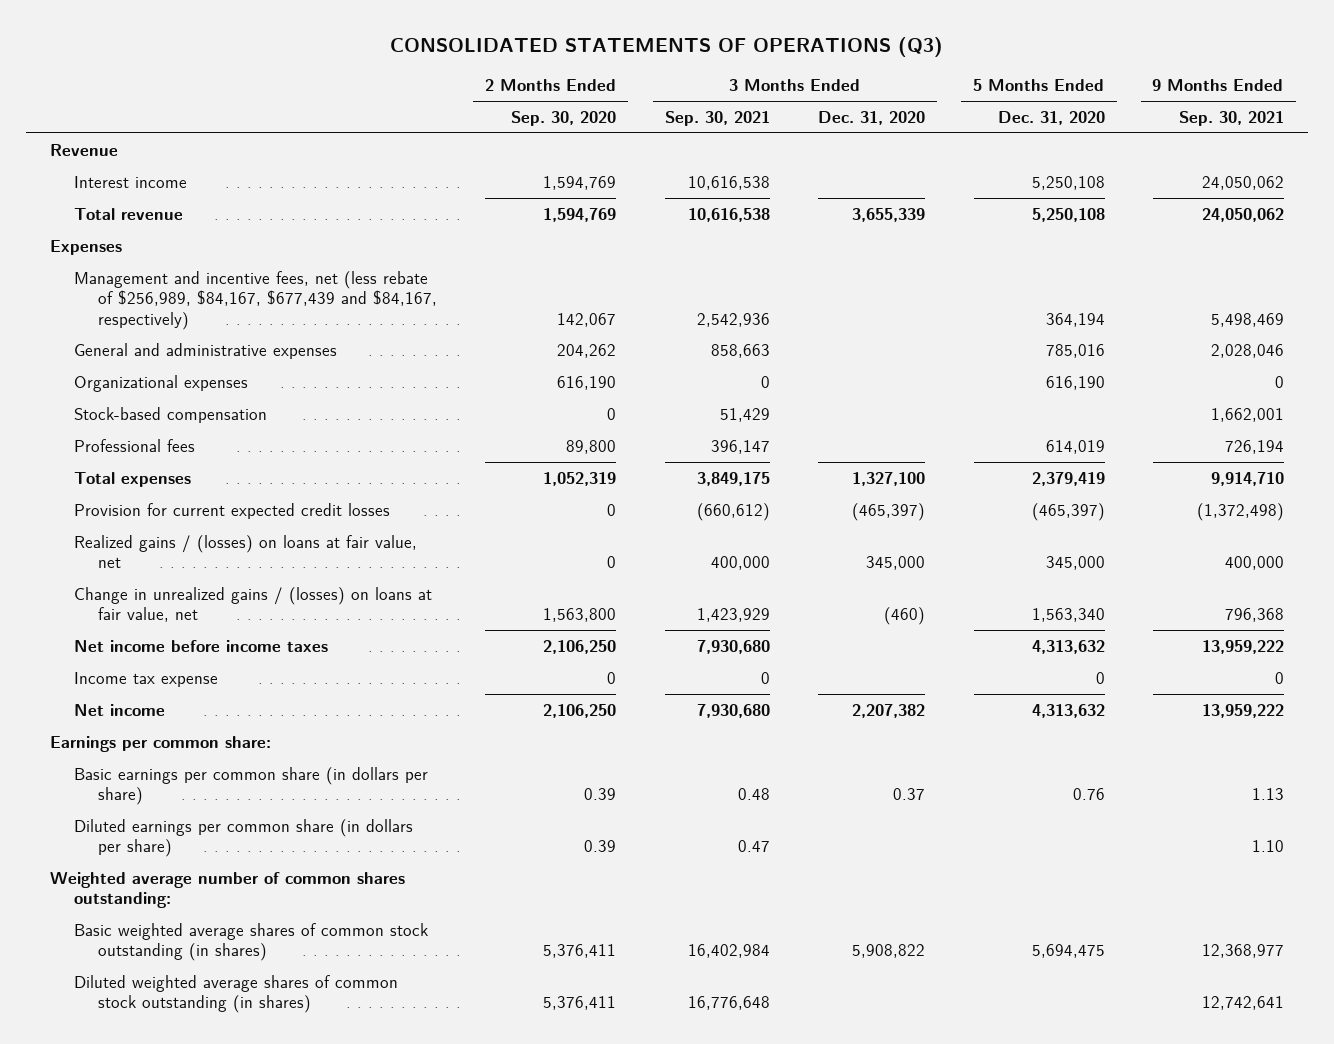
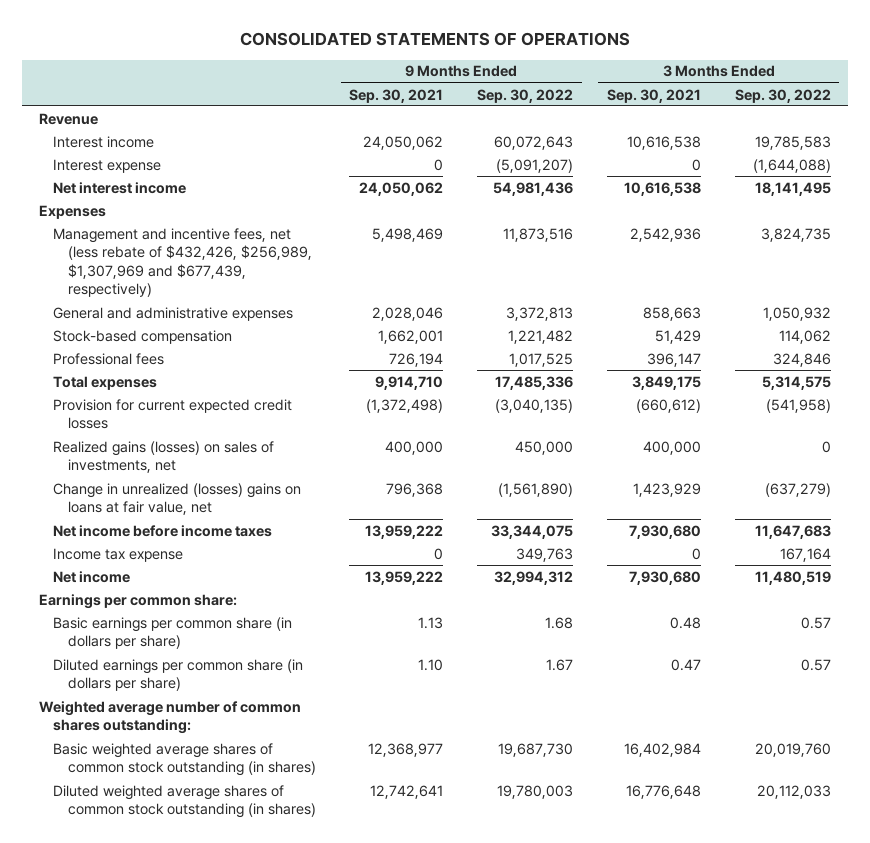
- CONSOLIDATED STATEMENTS OF OPERATIONS (Q3)
+ CONSOLIDATED STATEMENTS OF OPERATIONS
- | 2 Months Ended Sep. 30, 2020 | 3 Months Ended Sep. 30, 2021 | 3 Months Ended Dec. 31, 2020 | 5 Months Ended Dec. 31, 2020 | 9 Months Ended Sep. 30, 2021
+ | 9 Months Ended Sep. 30, 2021 | 9 Months Ended Sep. 30, 2022 | 3 Months Ended Sep. 30, 2021 | 3 Months Ended Sep. 30, 2022
- Total revenue | 1,594,769 | 10,616,538 | 3,655,339 | 5,250,108 | 24,050,062
+ Interest expense | 0 | (5,091,207) | 0 | (1,644,088)
+ Net interest income | 24,050,062 | 54,981,436 | 10,616,538 | 18,141,495
- Management and incentive fees, net (less rebate of $256,989, $84,167, $677,439 and $84,167, respectively) | 142,067 | 2,542,936 | | 364,194 | 5,498,469
+ Management and incentive fees, net (less rebate of $432,426, $256,989, $1,307,969 and $677,439, respectively) | 5,498,469 | 11,873,516 | 2,542,936 | 3,824,735
- Organizational expenses | 616,190 | 0 | | 616,190 | 0
- Realized gains / (losses) on loans at fair value, net | 0 | 400,000 | 345,000 | 345,000 | 400,000
- Change in unrealized gains / (losses) on loans at fair value, net | 1,563,800 | 1,423,929 | (460) | 1,563,340 | 796,368
+ Realized gains (losses) on sales of investments, net | 400,000 | 450,000 | 400,000 | 0
+ Change in unrealized (losses) gains on loans at fair value, net | 796,368 | (1,561,890) | 1,423,929 | (637,279)

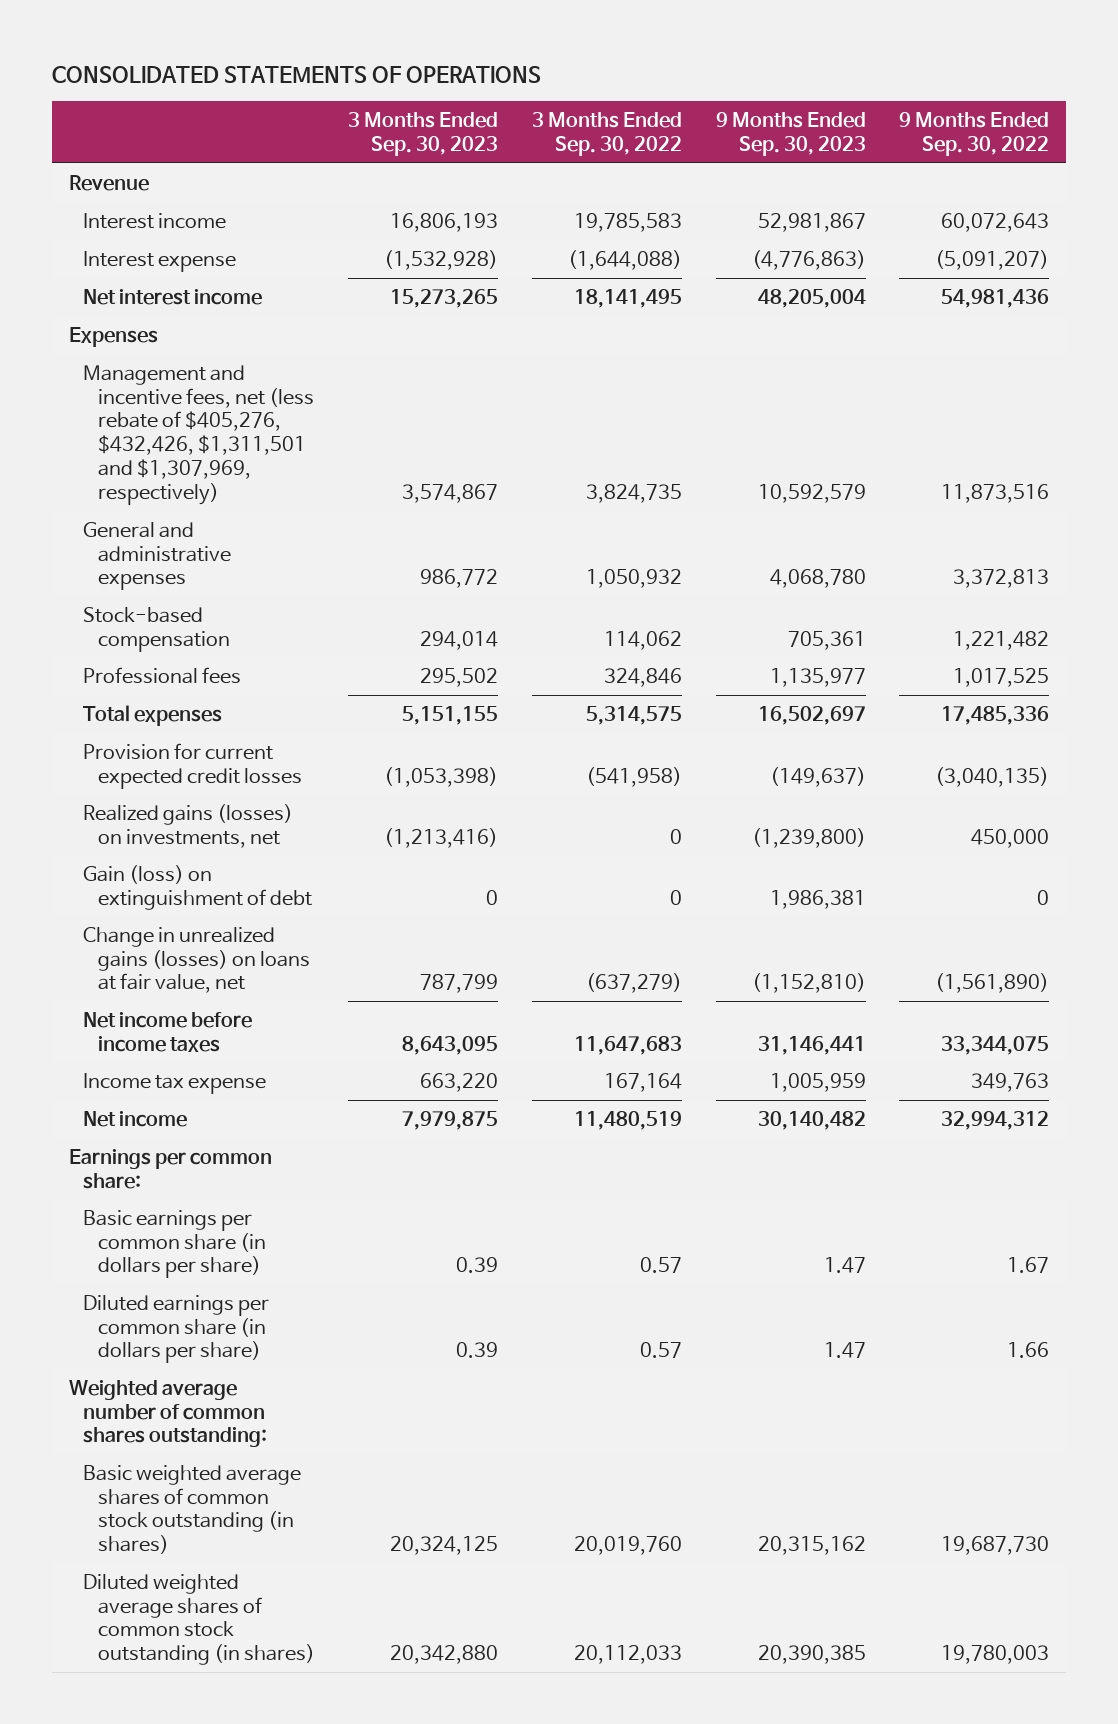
- | 9 Months Ended Sep. 30, 2021 | 9 Months Ended Sep. 30, 2022 | 3 Months Ended Sep. 30, 2021 | 3 Months Ended Sep. 30, 2022
+ | 3 Months Ended Sep. 30, 2023 | 3 Months Ended Sep. 30, 2022 | 9 Months Ended Sep. 30, 2023 | 9 Months Ended Sep. 30, 2022
- Management and incentive fees, net (less rebate of $432,426, $256,989, $1,307,969 and $677,439, respectively) | 5,498,469 | 11,873,516 | 2,542,936 | 3,824,735
+ Management and incentive fees, net (less rebate of $405,276, $432,426, $1,311,501 and $1,307,969, respectively) | 3,574,867 | 3,824,735 | 10,592,579 | 11,873,516
- Realized gains (losses) on sales of investments, net | 400,000 | 450,000 | 400,000 | 0
- Change in unrealized (losses) gains on loans at fair value, net | 796,368 | (1,561,890) | 1,423,929 | (637,279)
+ Realized gains (losses) on investments, net | (1,213,416) | 0 | (1,239,800) | 450,000
+ Gain (loss) on extinguishment of debt | 0 | 0 | 1,986,381 | 0
+ Change in unrealized gains (losses) on loans at fair value, net | 787,799 | (637,279) | (1,152,810) | (1,561,890)
- Basic earnings per common share (in dollars per share) | 1.13 | 1.68 | 0.48 | 0.57
- Diluted earnings per common share (in dollars per share) | 1.10 | 1.67 | 0.47 | 0.57
+ Basic earnings per common share (in dollars per share) | 0.39 | 0.57 | 1.47 | 1.67
+ Diluted earnings per common share (in dollars per share) | 0.39 | 0.57 | 1.47 | 1.66

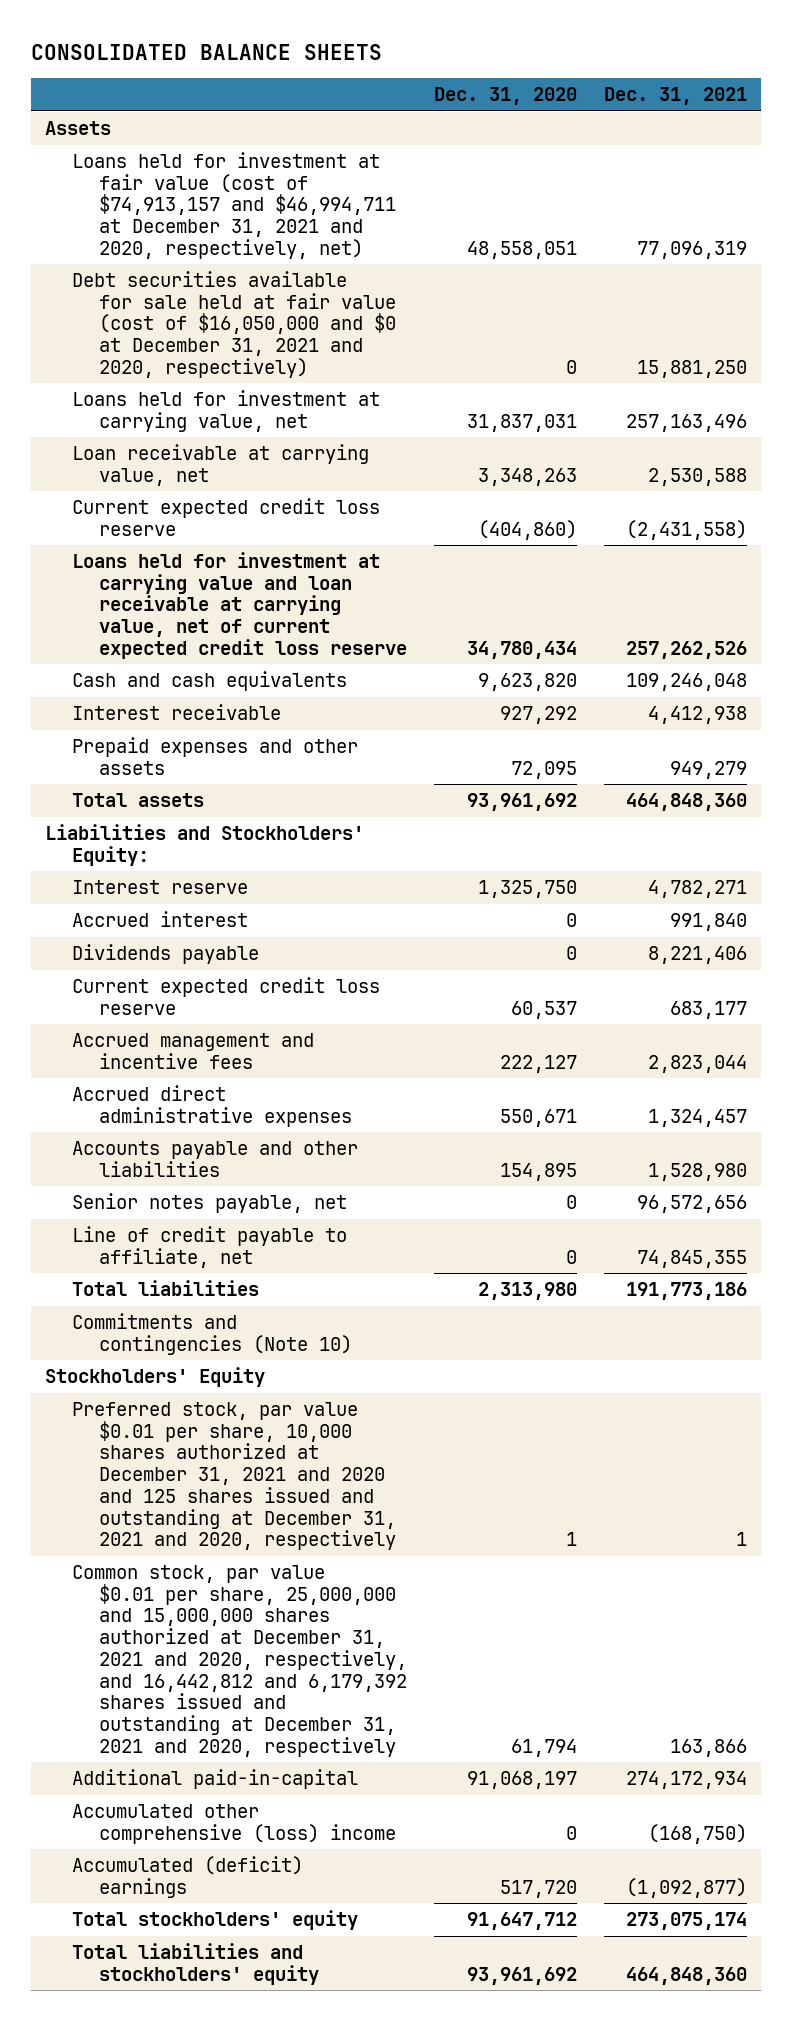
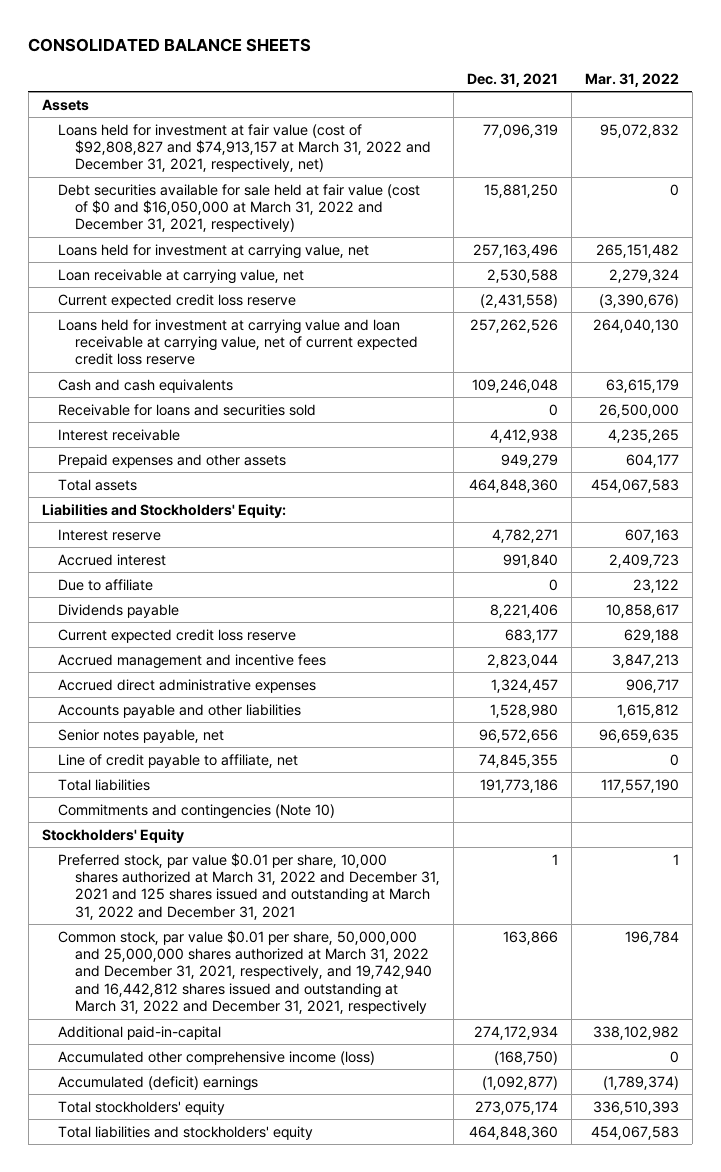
- | Dec. 31, 2020 | Dec. 31, 2021
+ | Dec. 31, 2021 | Mar. 31, 2022
- Loans held for investment at fair value (cost of $74,913,157 and $46,994,711 at December 31, 2021 and 2020, respectively, net) | 48,558,051 | 77,096,319
- Debt securities available for sale held at fair value (cost of $16,050,000 and $0 at December 31, 2021 and 2020, respectively) | 0 | 15,881,250
+ Loans held for investment at fair value (cost of $92,808,827 and $74,913,157 at March 31, 2022 and December 31, 2021, respectively, net) | 77,096,319 | 95,072,832
+ Debt securities available for sale held at fair value (cost of $0 and $16,050,000 at March 31, 2022 and December 31, 2021, respectively) | 15,881,250 | 0
+ Receivable for loans and securities sold | 0 | 26,500,000
+ Due to affiliate | 0 | 23,122
- Preferred stock, par value $0.01 per share, 10,000 shares authorized at December 31, 2021 and 2020 and 125 shares issued and outstanding at December 31, 2021 and 2020, respectively | 1 | 1
- Common stock, par value $0.01 per share, 25,000,000 and 15,000,000 shares authorized at December 31, 2021 and 2020, respectively, and 16,442,812 and 6,179,392 shares issued and outstanding at December 31, 2021 and 2020, respectively | 61,794 | 163,866
+ Preferred stock, par value $0.01 per share, 10,000 shares authorized at March 31, 2022 and December 31, 2021 and 125 shares issued and outstanding at March 31, 2022 and December 31, 2021 | 1 | 1
+ Common stock, par value $0.01 per share, 50,000,000 and 25,000,000 shares authorized at March 31, 2022 and December 31, 2021, respectively, and 19,742,940 and 16,442,812 shares issued and outstanding at March 31, 2022 and December 31, 2021, respectively | 163,866 | 196,784
- Accumulated other comprehensive (loss) income | 0 | (168,750)
+ Accumulated other comprehensive income (loss) | (168,750) | 0

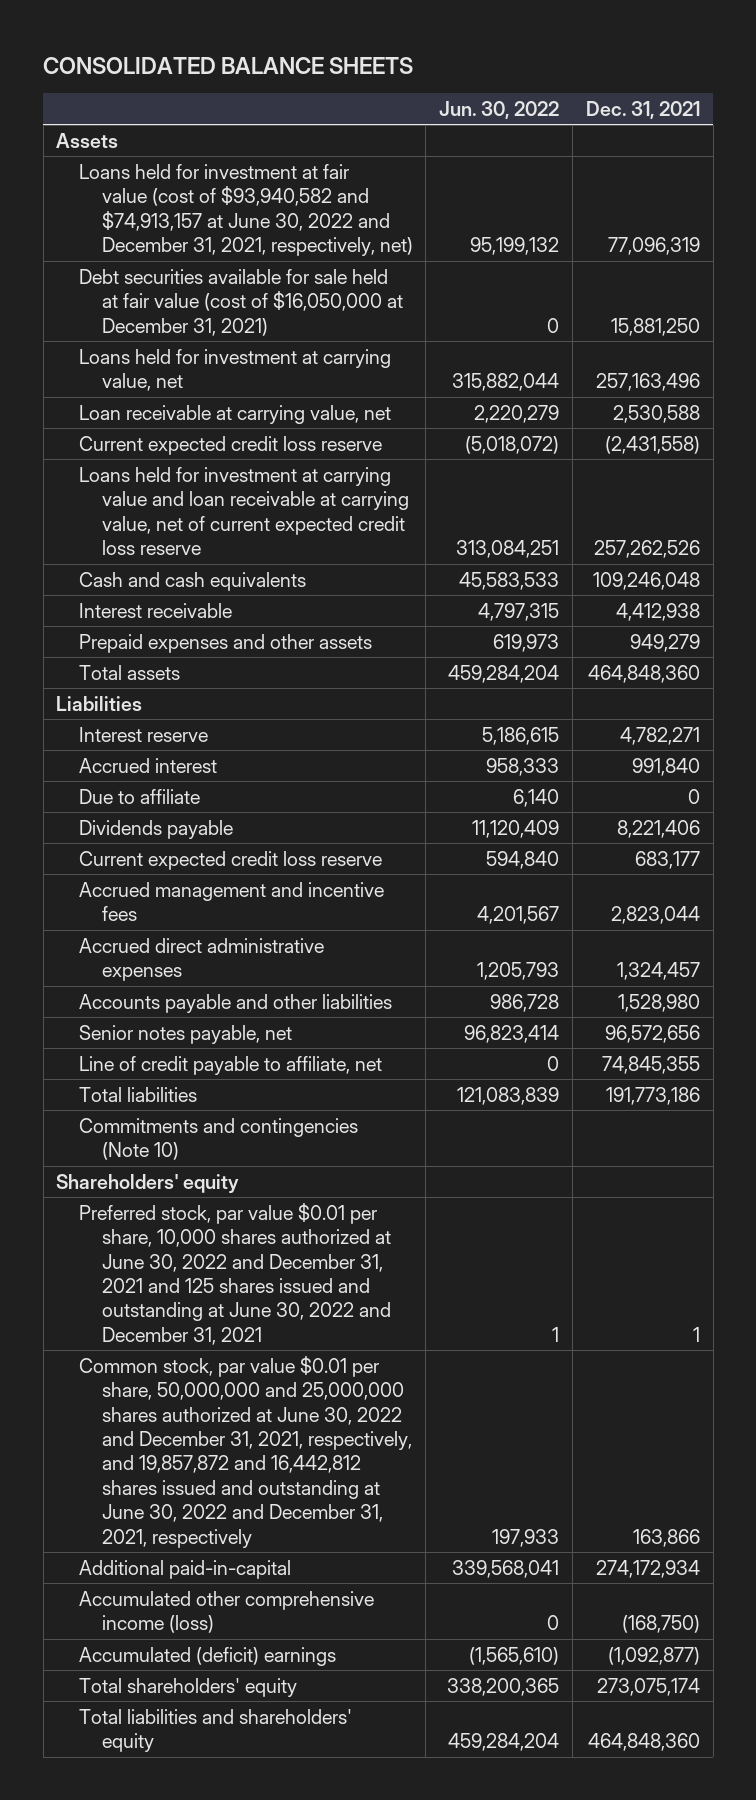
- | Dec. 31, 2021 | Mar. 31, 2022
+ | Jun. 30, 2022 | Dec. 31, 2021
- Loans held for investment at fair value (cost of $92,808,827 and $74,913,157 at March 31, 2022 and December 31, 2021, respectively, net) | 77,096,319 | 95,072,832
- Debt securities available for sale held at fair value (cost of $0 and $16,050,000 at March 31, 2022 and December 31, 2021, respectively) | 15,881,250 | 0
+ Loans held for investment at fair value (cost of $93,940,582 and $74,913,157 at June 30, 2022 and December 31, 2021, respectively, net) | 95,199,132 | 77,096,319
+ Debt securities available for sale held at fair value (cost of $16,050,000 at December 31, 2021) | 0 | 15,881,250
- Receivable for loans and securities sold | 0 | 26,500,000
- Liabilities and Stockholders' Equity:
+ Liabilities
- Stockholders' Equity
- Preferred stock, par value $0.01 per share, 10,000 shares authorized at March 31, 2022 and December 31, 2021 and 125 shares issued and outstanding at March 31, 2022 and December 31, 2021 | 1 | 1
- Common stock, par value $0.01 per share, 50,000,000 and 25,000,000 shares authorized at March 31, 2022 and December 31, 2021, respectively, and 19,742,940 and 16,442,812 shares issued and outstanding at March 31, 2022 and December 31, 2021, respectively | 163,866 | 196,784
+ Shareholders' equity
+ Preferred stock, par value $0.01 per share, 10,000 shares authorized at June 30, 2022 and December 31, 2021 and 125 shares issued and outstanding at June 30, 2022 and December 31, 2021 | 1 | 1
+ Common stock, par value $0.01 per share, 50,000,000 and 25,000,000 shares authorized at June 30, 2022 and December 31, 2021, respectively, and 19,857,872 and 16,442,812 shares issued and outstanding at June 30, 2022 and December 31, 2021, respectively | 197,933 | 163,866
- Total stockholders' equity | 273,075,174 | 336,510,393
- Total liabilities and stockholders' equity | 464,848,360 | 454,067,583
+ Total shareholders' equity | 338,200,365 | 273,075,174
+ Total liabilities and shareholders' equity | 459,284,204 | 464,848,360

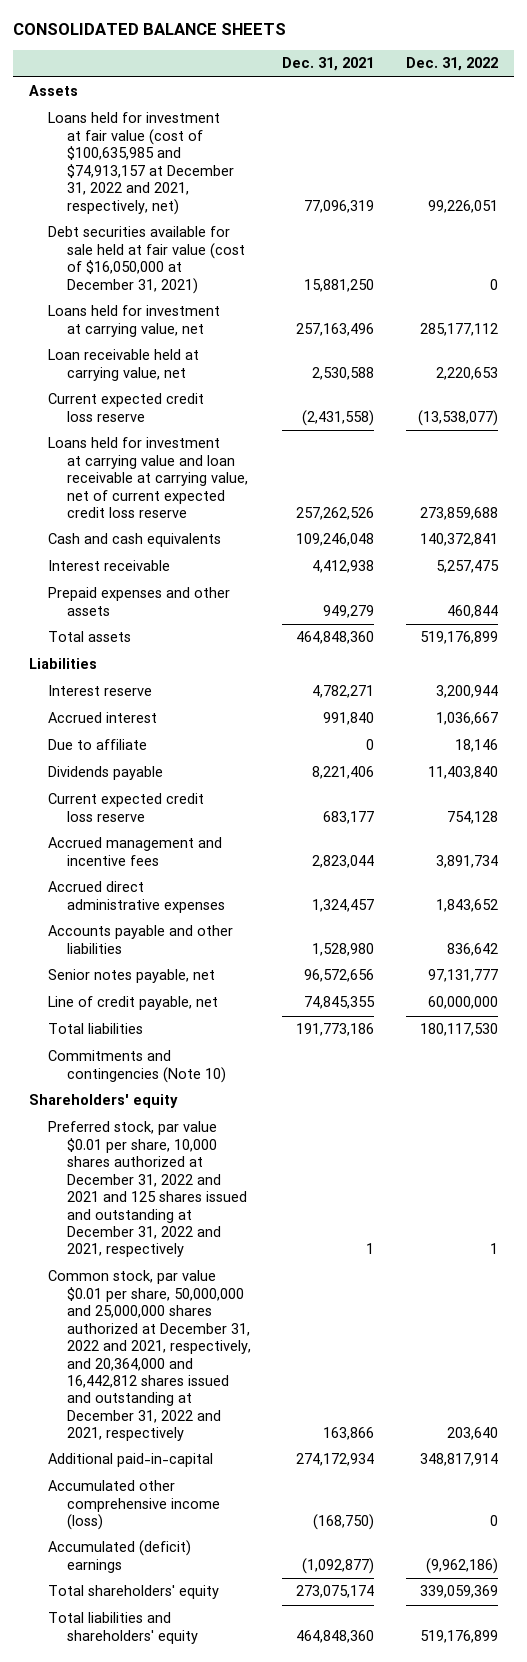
- | Jun. 30, 2022 | Dec. 31, 2021
+ | Dec. 31, 2021 | Dec. 31, 2022
- Loans held for investment at fair value (cost of $93,940,582 and $74,913,157 at June 30, 2022 and December 31, 2021, respectively, net) | 95,199,132 | 77,096,319
+ Loans held for investment at fair value (cost of $100,635,985 and $74,913,157 at December 31, 2022 and 2021, respectively, net) | 77,096,319 | 99,226,051
- Loan receivable at carrying value, net | 2,220,279 | 2,530,588
+ Loan receivable held at carrying value, net | 2,530,588 | 2,220,653
- Line of credit payable to affiliate, net | 0 | 74,845,355
+ Line of credit payable, net | 74,845,355 | 60,000,000
- Preferred stock, par value $0.01 per share, 10,000 shares authorized at June 30, 2022 and December 31, 2021 and 125 shares issued and outstanding at June 30, 2022 and December 31, 2021 | 1 | 1
- Common stock, par value $0.01 per share, 50,000,000 and 25,000,000 shares authorized at June 30, 2022 and December 31, 2021, respectively, and 19,857,872 and 16,442,812 shares issued and outstanding at June 30, 2022 and December 31, 2021, respectively | 197,933 | 163,866
+ Preferred stock, par value $0.01 per share, 10,000 shares authorized at December 31, 2022 and 2021 and 125 shares issued and outstanding at December 31, 2022 and 2021, respectively | 1 | 1
+ Common stock, par value $0.01 per share, 50,000,000 and 25,000,000 shares authorized at December 31, 2022 and 2021, respectively, and 20,364,000 and 16,442,812 shares issued and outstanding at December 31, 2022 and 2021, respectively | 163,866 | 203,640

